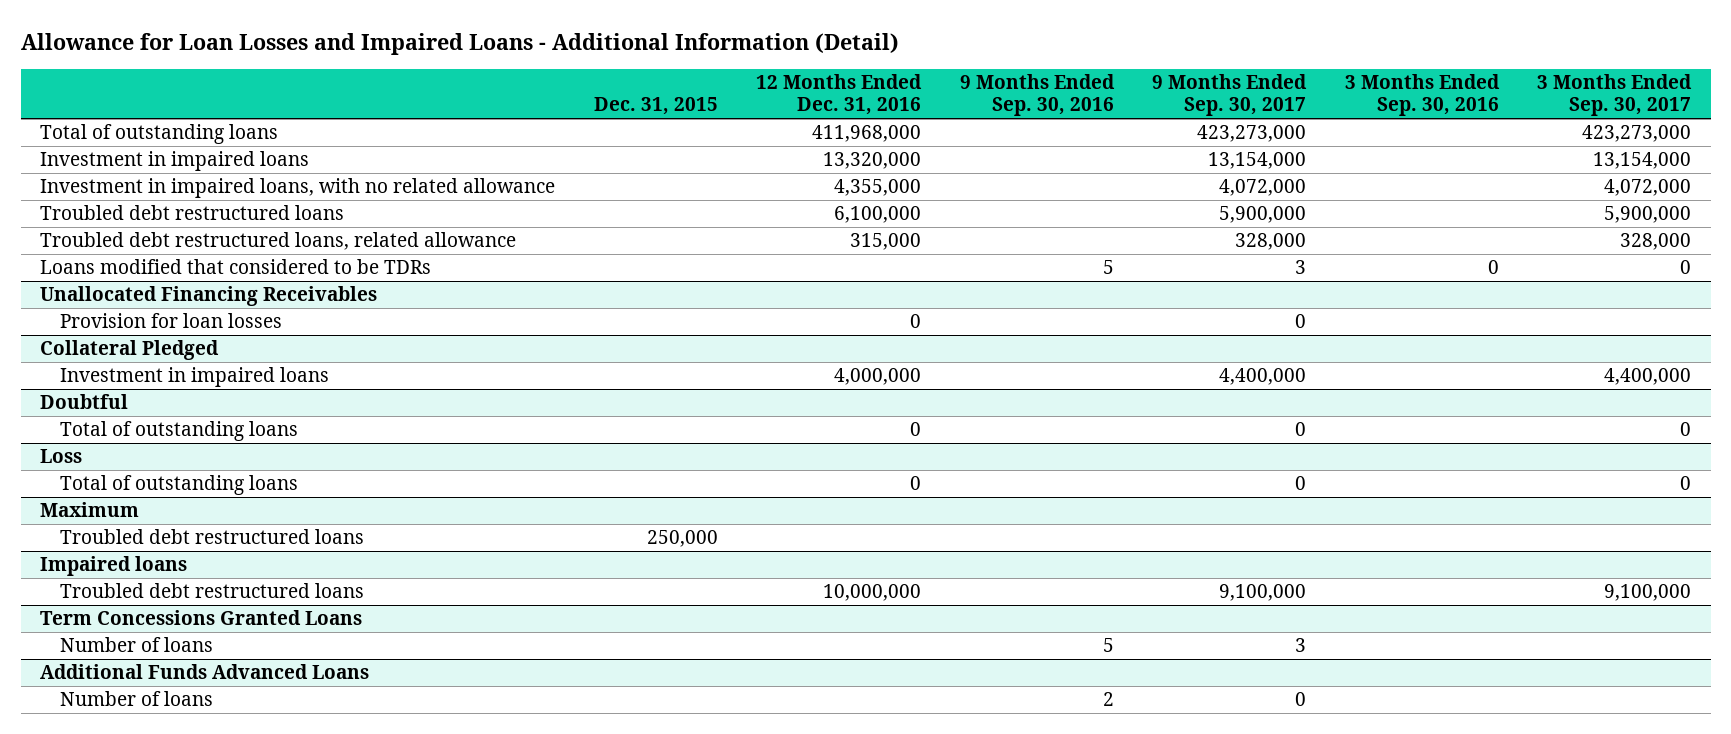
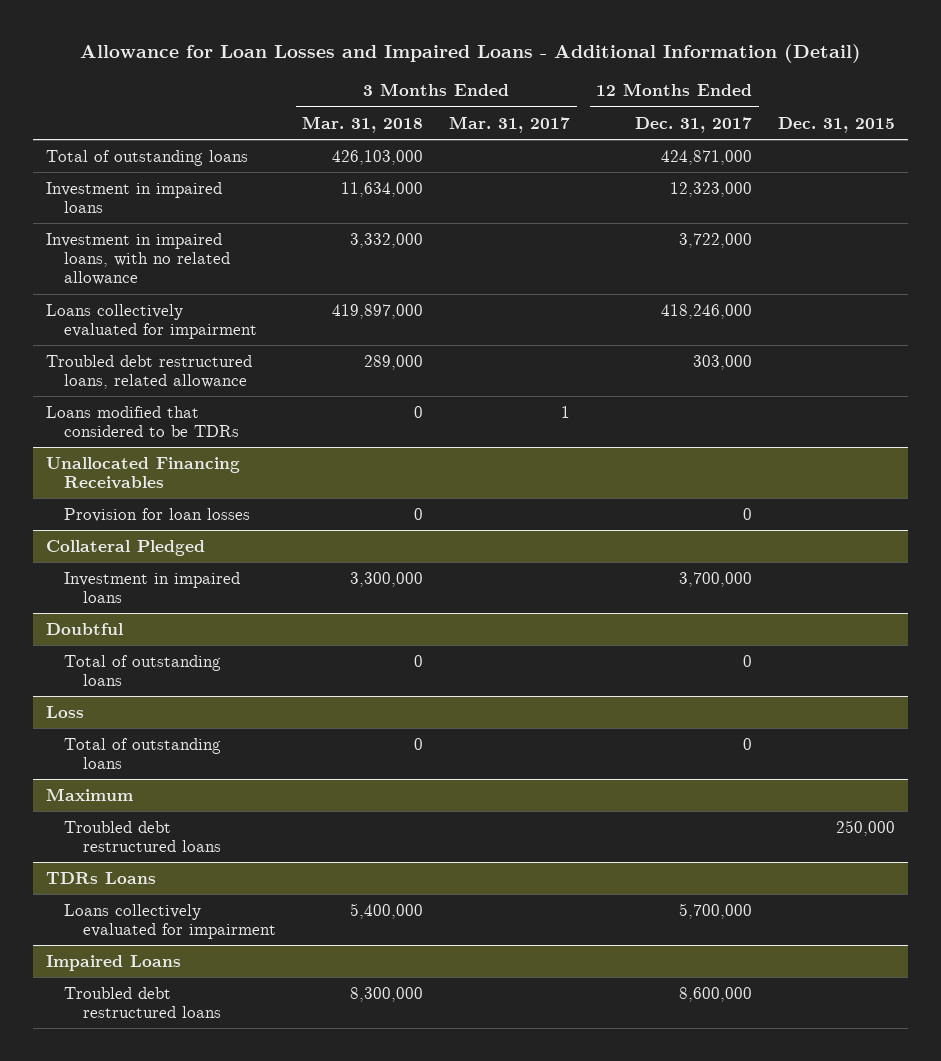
- | Dec. 31, 2015 | 12 Months Ended Dec. 31, 2016 | 9 Months Ended Sep. 30, 2016 | 9 Months Ended Sep. 30, 2017 | 3 Months Ended Sep. 30, 2016 | 3 Months Ended Sep. 30, 2017
+ | 3 Months Ended Mar. 31, 2018 | 3 Months Ended Mar. 31, 2017 | 12 Months Ended Dec. 31, 2017 | Dec. 31, 2015
- Troubled debt restructured loans | | 6,100,000 | | 5,900,000 | | 5,900,000
+ Loans collectively evaluated for impairment | 419,897,000 | | 418,246,000 |
- Impaired loans
+ TDRs Loans
+ Loans collectively evaluated for impairment | 5,400,000 | | 5,700,000 |
+ Impaired Loans
- Term Concessions Granted Loans
- Number of loans | | | 5 | 3 | |
- Additional Funds Advanced Loans
- Number of loans | | | 2 | 0 | |

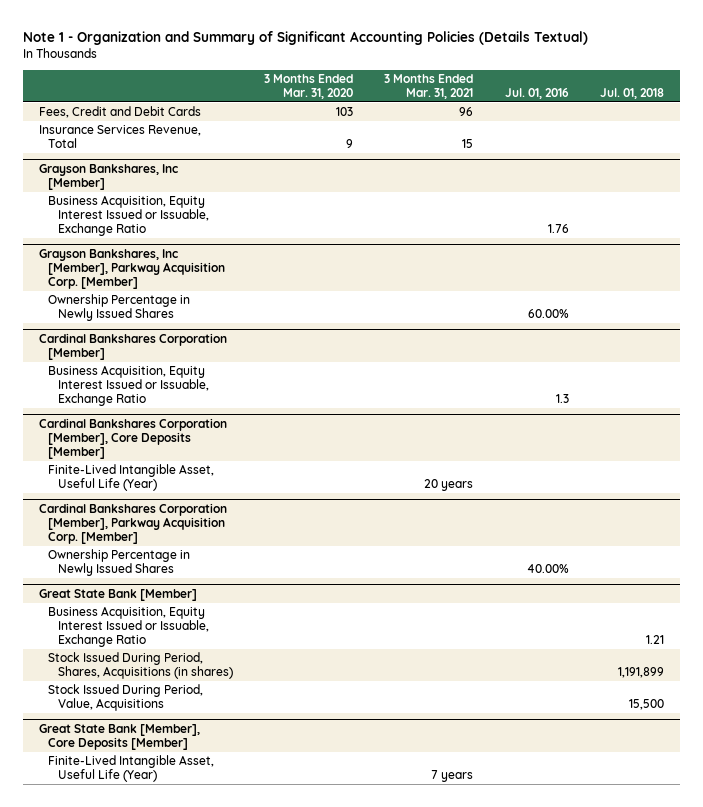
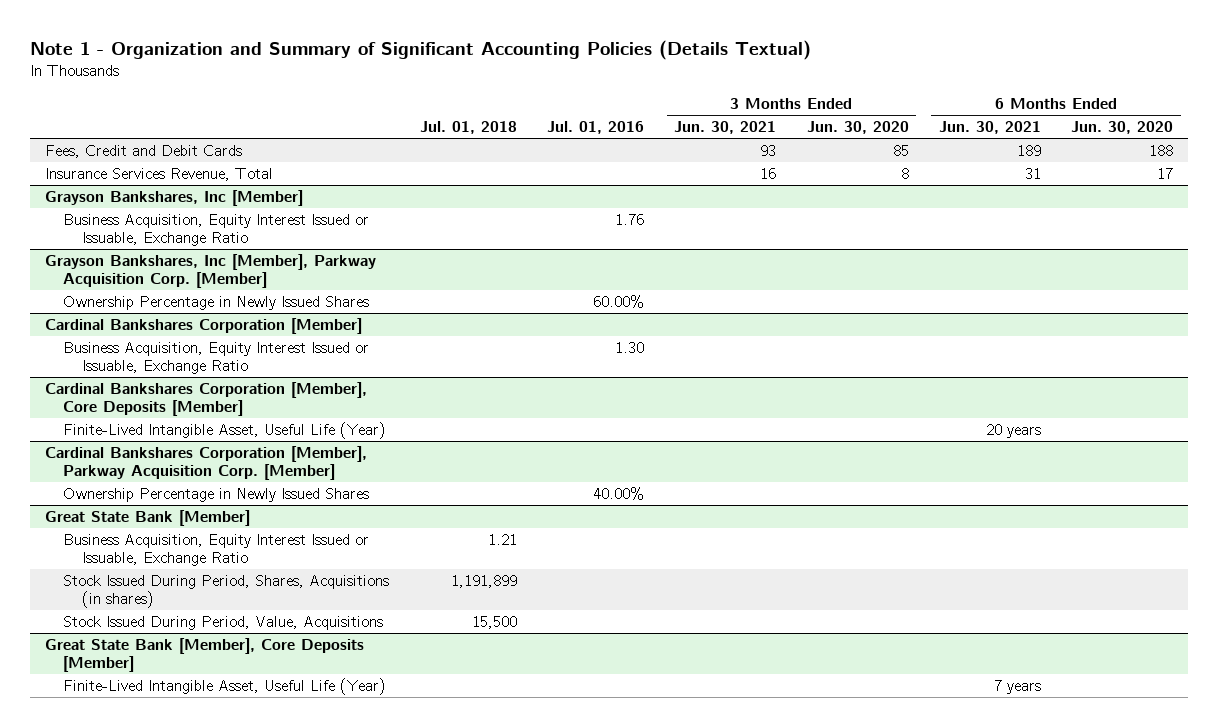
- | 3 Months Ended Mar. 31, 2020 | 3 Months Ended Mar. 31, 2021 | Jul. 01, 2016 | Jul. 01, 2018
+ | Jul. 01, 2018 | Jul. 01, 2016 | 3 Months Ended Jun. 30, 2021 | 3 Months Ended Jun. 30, 2020 | 6 Months Ended Jun. 30, 2021 | 6 Months Ended Jun. 30, 2020
@ Cardinal Bankshares Corporation [Member]
- Business Acquisition, Equity Interest Issued or Issuable, Exchange Ratio | | | 1.3 |
+ Business Acquisition, Equity Interest Issued or Issuable, Exchange Ratio | | 1.30 | | | |

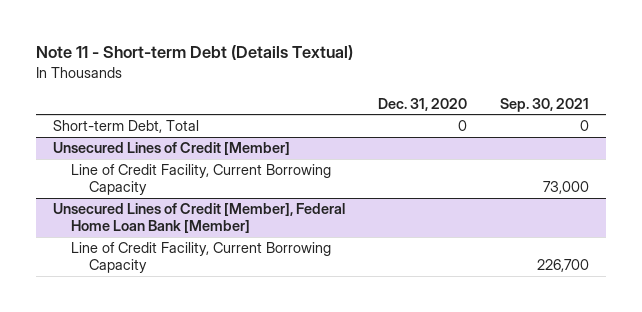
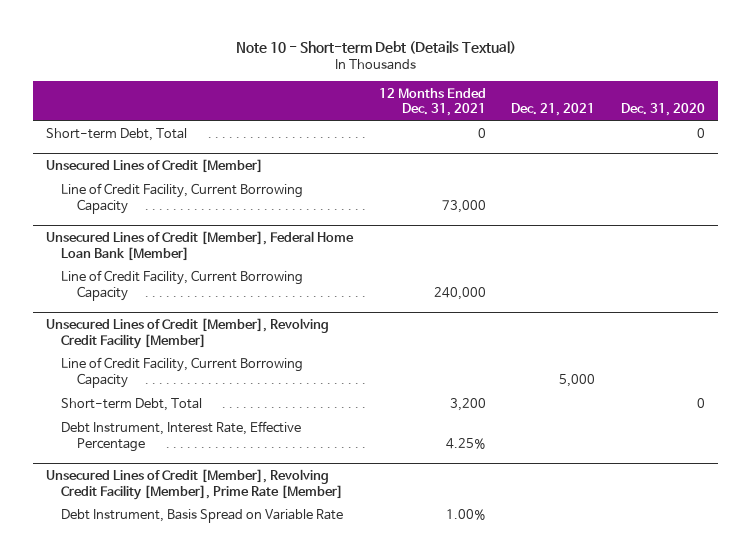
- Note 11 - Short-term Debt (Details Textual)
+ Note 10 - Short-term Debt (Details Textual)
- | Dec. 31, 2020 | Sep. 30, 2021
+ | 12 Months Ended Dec. 31, 2021 | Dec. 21, 2021 | Dec. 31, 2020
+ Unsecured Lines of Credit [Member], Revolving Credit Facility [Member]
+ Line of Credit Facility, Current Borrowing Capacity | | 5,000 |
+ Short-term Debt, Total | 3,200 | | 0
+ Debt Instrument, Interest Rate, Effective Percentage | 4.25% | |
+ Unsecured Lines of Credit [Member], Revolving Credit Facility [Member], Prime Rate [Member]
+ Debt Instrument, Basis Spread on Variable Rate | 1.00% | |

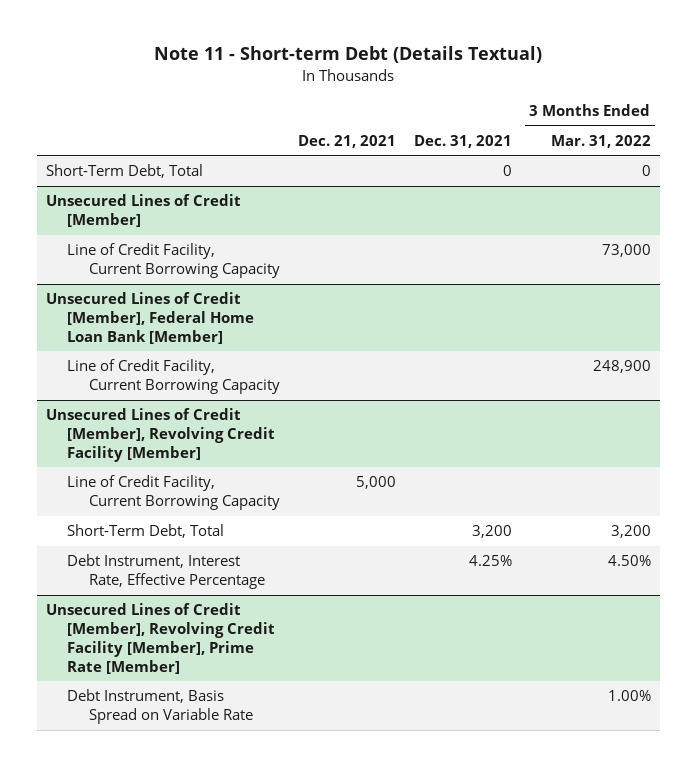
- Note 10 - Short-term Debt (Details Textual)
+ Note 11 - Short-term Debt (Details Textual)
- | 12 Months Ended Dec. 31, 2021 | Dec. 21, 2021 | Dec. 31, 2020
+ | Dec. 21, 2021 | Dec. 31, 2021 | 3 Months Ended Mar. 31, 2022
- Short-term Debt, Total | 0 | | 0
+ Short-Term Debt, Total | | 0 | 0
@ Unsecured Lines of Credit [Member], Revolving Credit Facility [Member]
- Short-term Debt, Total | 3,200 | | 0
+ Short-Term Debt, Total | | 3,200 | 3,200

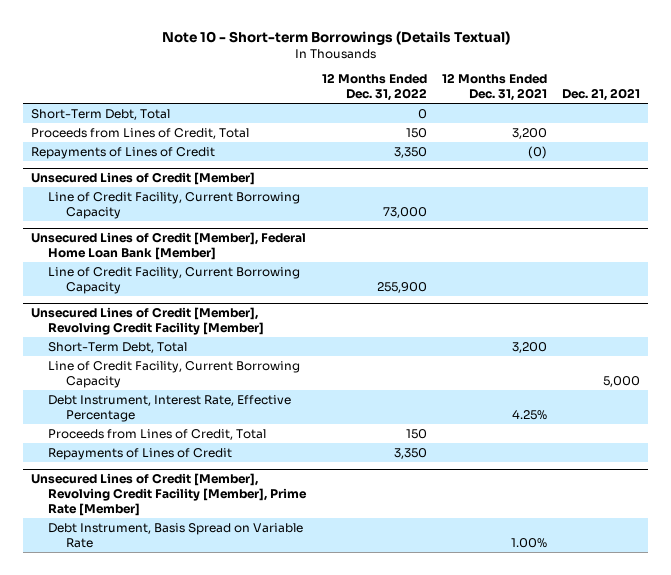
- Note 11 - Short-term Debt (Details Textual)
+ Note 10 - Short-term Borrowings (Details Textual)
- | Dec. 21, 2021 | Dec. 31, 2021 | 3 Months Ended Mar. 31, 2022
+ | 12 Months Ended Dec. 31, 2022 | 12 Months Ended Dec. 31, 2021 | Dec. 21, 2021
+ Proceeds from Lines of Credit, Total | 150 | 3,200 |
+ Repayments of Lines of Credit | 3,350 | (0) |
@ Unsecured Lines of Credit [Member], Revolving Credit Facility [Member]
moved down: Line of Credit Facility, Current Borrowing Capacity | | | 5,000
+ Proceeds from Lines of Credit, Total | 150 | |
+ Repayments of Lines of Credit | 3,350 | |

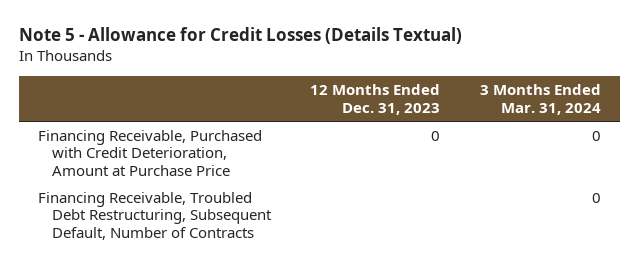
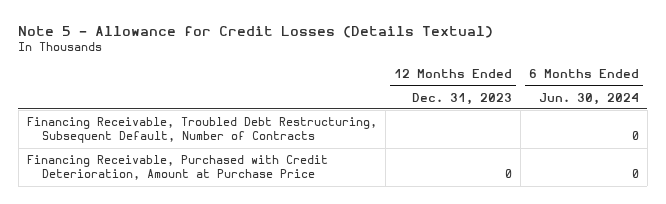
- | 12 Months Ended Dec. 31, 2023 | 3 Months Ended Mar. 31, 2024
+ | 12 Months Ended Dec. 31, 2023 | 6 Months Ended Jun. 30, 2024
moved down: Financing Receivable, Purchased with Credit Deterioration, Amount at Purchase Price | 0 | 0

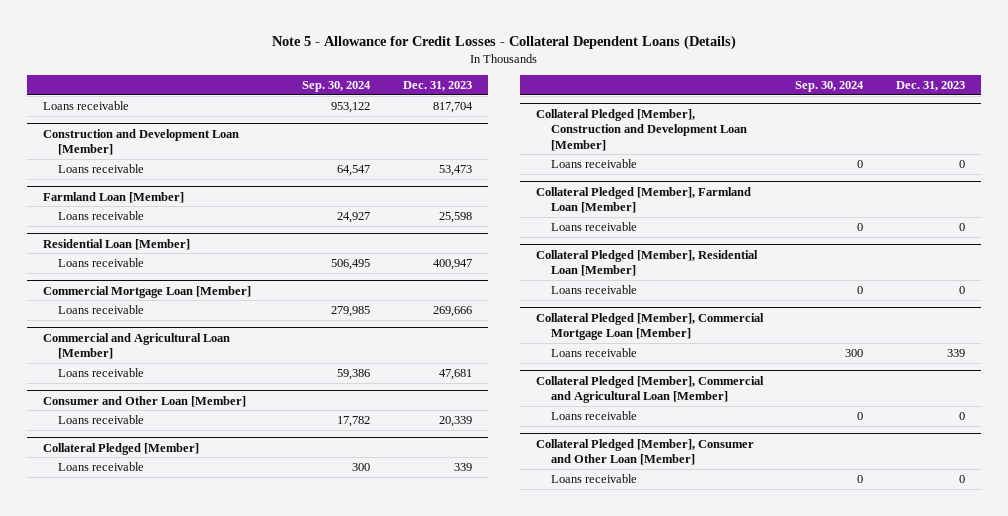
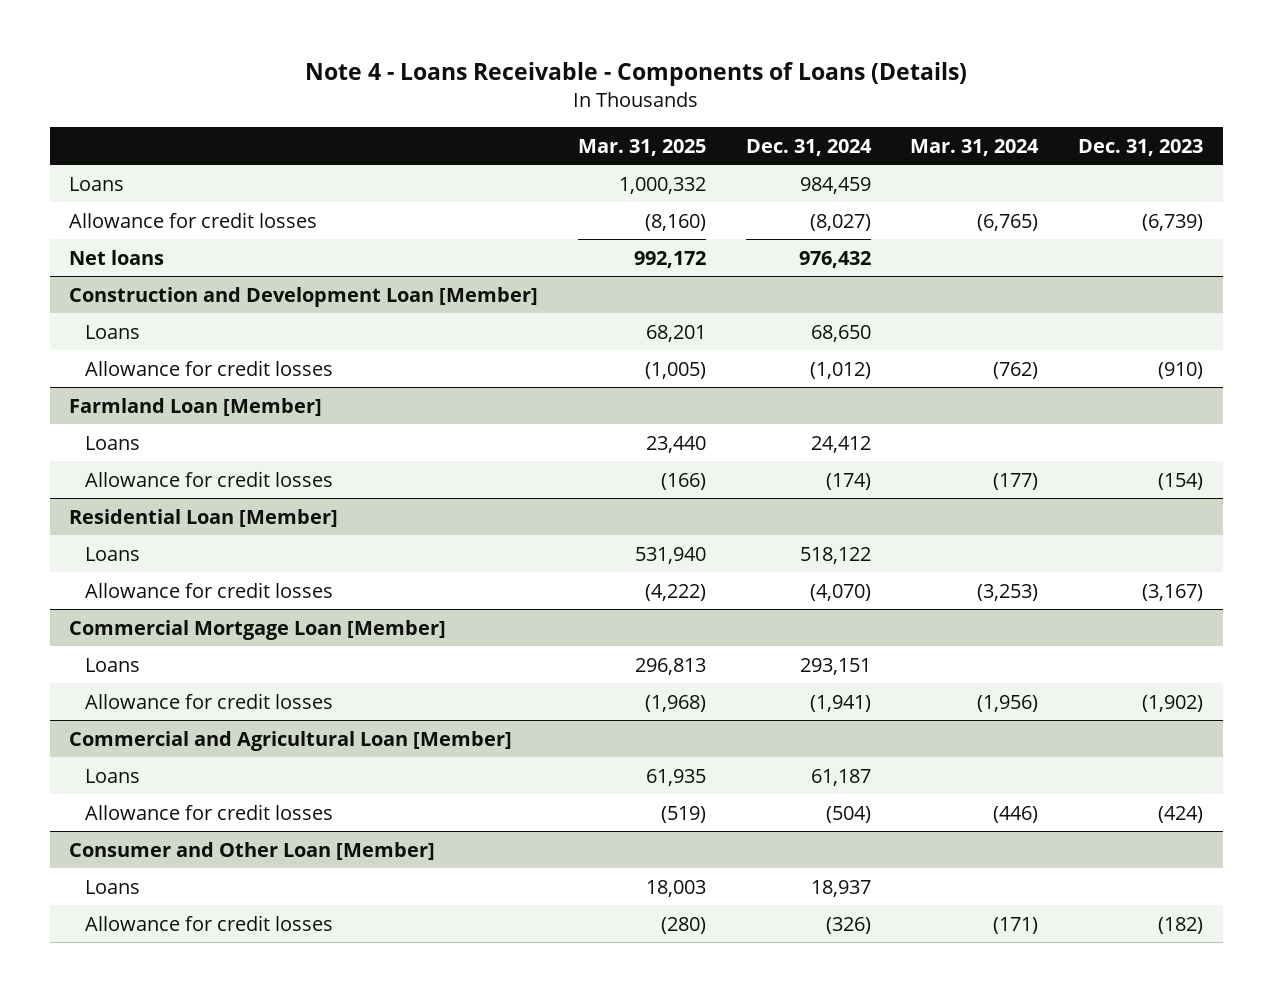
- Note 5 - Allowance for Credit Losses - Collateral Dependent Loans (Details)
+ Note 4 - Loans Receivable - Components of Loans (Details)
- | Sep. 30, 2024 | Dec. 31, 2023
+ | Mar. 31, 2025 | Dec. 31, 2024 | Mar. 31, 2024 | Dec. 31, 2023
- Loans receivable | 953,122 | 817,704
+ Loans | 1,000,332 | 984,459 | |
+ Allowance for credit losses | (8,160) | (8,027) | (6,765) | (6,739)
+ Net loans | 992,172 | 976,432 | |
@ Construction and Development Loan [Member]
- Loans receivable | 64,547 | 53,473
+ Loans | 68,201 | 68,650 | |
+ Allowance for credit losses | (1,005) | (1,012) | (762) | (910)
@ Farmland Loan [Member]
- Loans receivable | 24,927 | 25,598
+ Loans | 23,440 | 24,412 | |
+ Allowance for credit losses | (166) | (174) | (177) | (154)
@ Residential Loan [Member]
- Loans receivable | 506,495 | 400,947
+ Loans | 531,940 | 518,122 | |
+ Allowance for credit losses | (4,222) | (4,070) | (3,253) | (3,167)
@ Commercial Mortgage Loan [Member]
- Loans receivable | 279,985 | 269,666
+ Loans | 296,813 | 293,151 | |
+ Allowance for credit losses | (1,968) | (1,941) | (1,956) | (1,902)
@ Commercial and Agricultural Loan [Member]
- Loans receivable | 59,386 | 47,681
+ Loans | 61,935 | 61,187 | |
+ Allowance for credit losses | (519) | (504) | (446) | (424)
@ Consumer and Other Loan [Member]
- Loans receivable | 17,782 | 20,339
- Collateral Pledged [Member]
- Loans receivable | 300 | 339
- Collateral Pledged [Member], Construction and Development Loan [Member]
- Loans receivable | 0 | 0
- Collateral Pledged [Member], Farmland Loan [Member]
- Loans receivable | 0 | 0
- Collateral Pledged [Member], Residential Loan [Member]
- Loans receivable | 0 | 0
- Collateral Pledged [Member], Commercial Mortgage Loan [Member]
- Loans receivable | 300 | 339
- Collateral Pledged [Member], Commercial and Agricultural Loan [Member]
- Loans receivable | 0 | 0
- Collateral Pledged [Member], Consumer and Other Loan [Member]
- Loans receivable | 0 | 0
@ Consumer and Other Loan [Member]
+ Loans | 18,003 | 18,937 | |
+ Allowance for credit losses | (280) | (326) | (171) | (182)

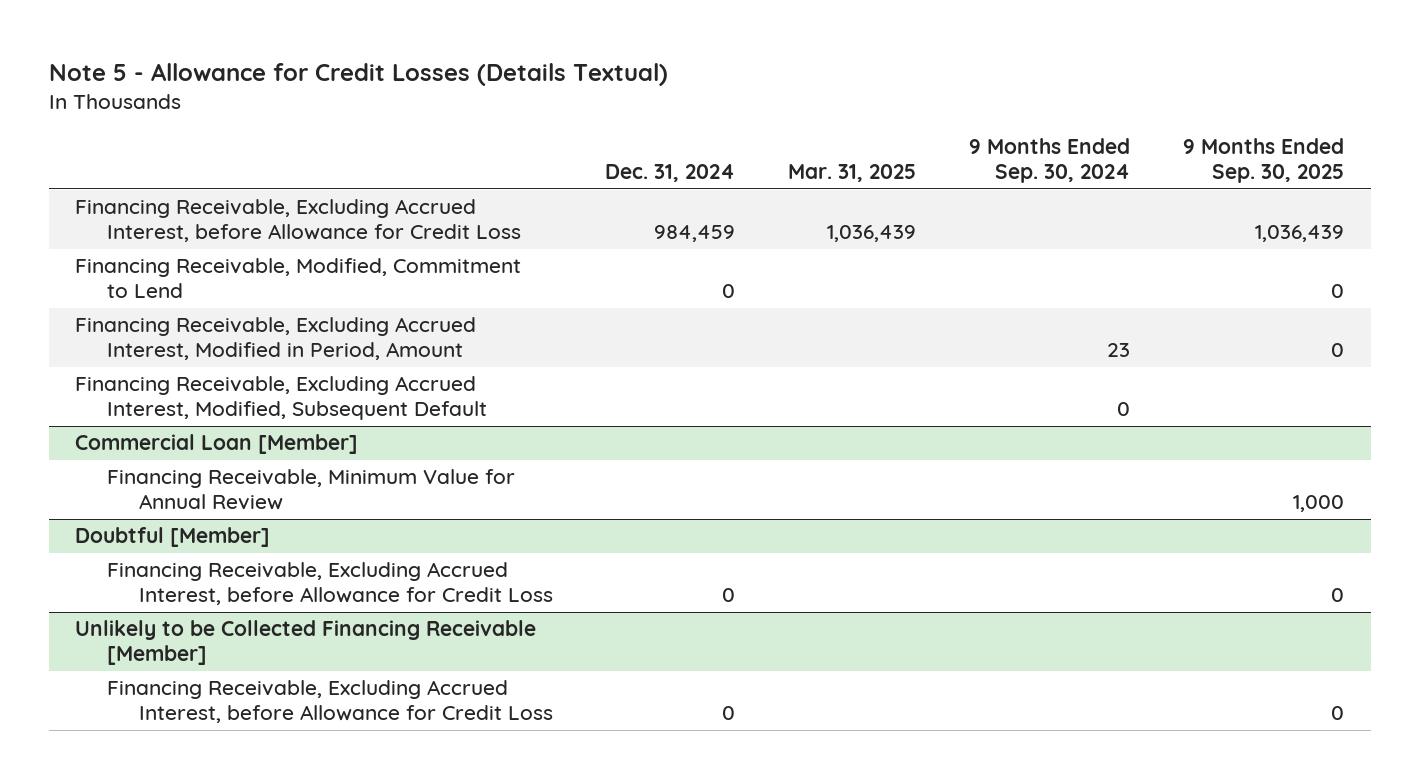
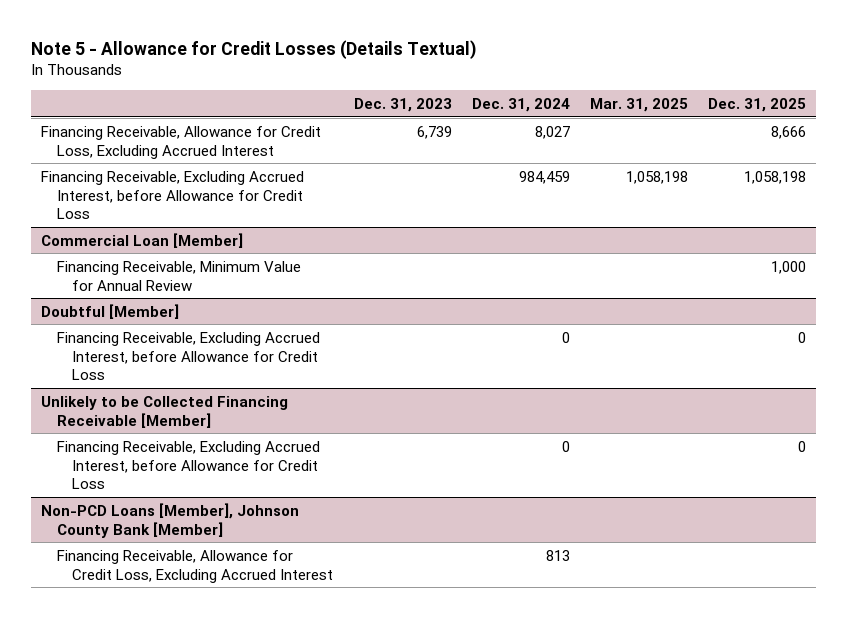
- | Dec. 31, 2024 | Mar. 31, 2025 | 9 Months Ended Sep. 30, 2024 | 9 Months Ended Sep. 30, 2025
+ | Dec. 31, 2023 | Dec. 31, 2024 | Mar. 31, 2025 | Dec. 31, 2025
- Financing Receivable, Excluding Accrued Interest, before Allowance for Credit Loss | 984,459 | 1,036,439 | | 1,036,439
- Financing Receivable, Modified, Commitment to Lend | 0 | | | 0
- Financing Receivable, Excluding Accrued Interest, Modified in Period, Amount | | | 23 | 0
- Financing Receivable, Excluding Accrued Interest, Modified, Subsequent Default | | | 0 |
+ Financing Receivable, Allowance for Credit Loss, Excluding Accrued Interest | 6,739 | 8,027 | | 8,666
+ Financing Receivable, Excluding Accrued Interest, before Allowance for Credit Loss | | 984,459 | 1,058,198 | 1,058,198
+ Non-PCD Loans [Member], Johnson County Bank [Member]
+ Financing Receivable, Allowance for Credit Loss, Excluding Accrued Interest | | 813 | |

